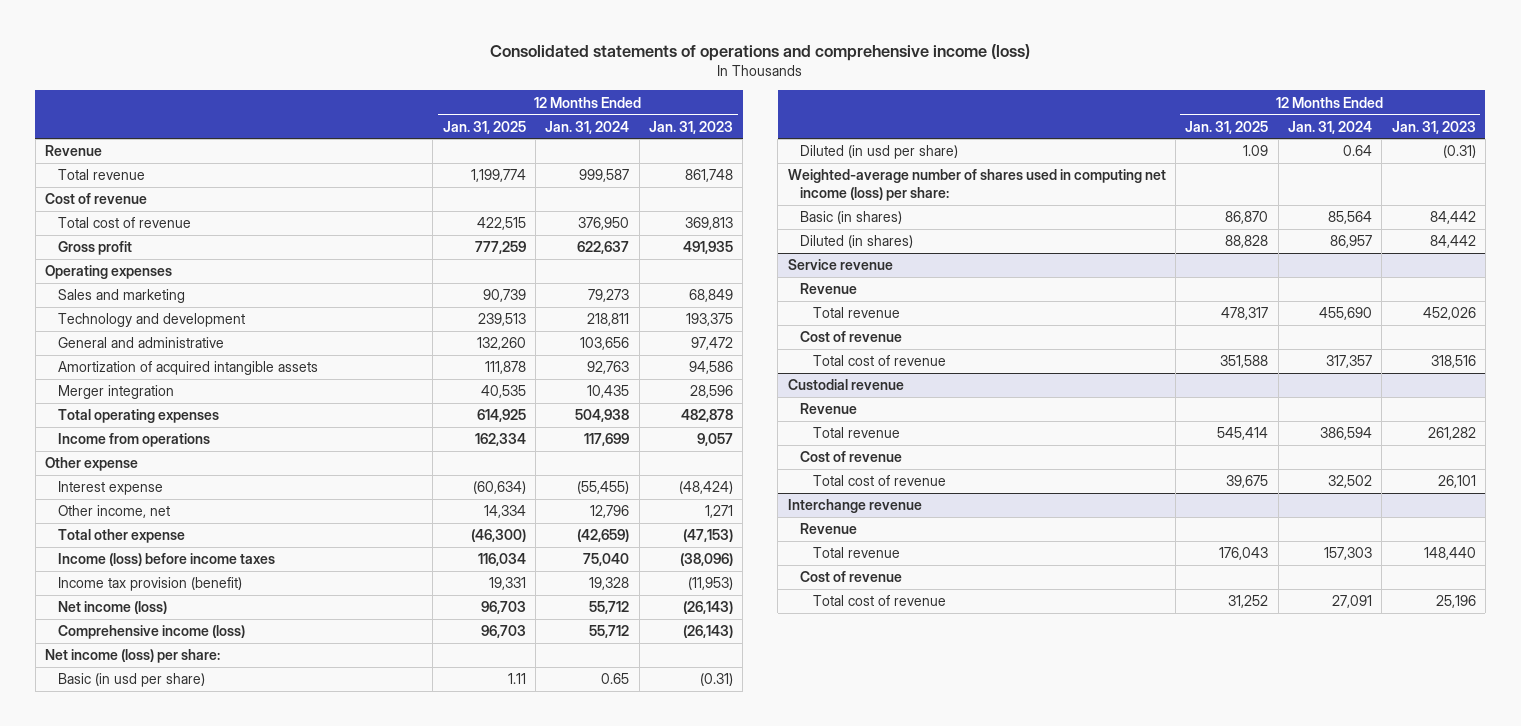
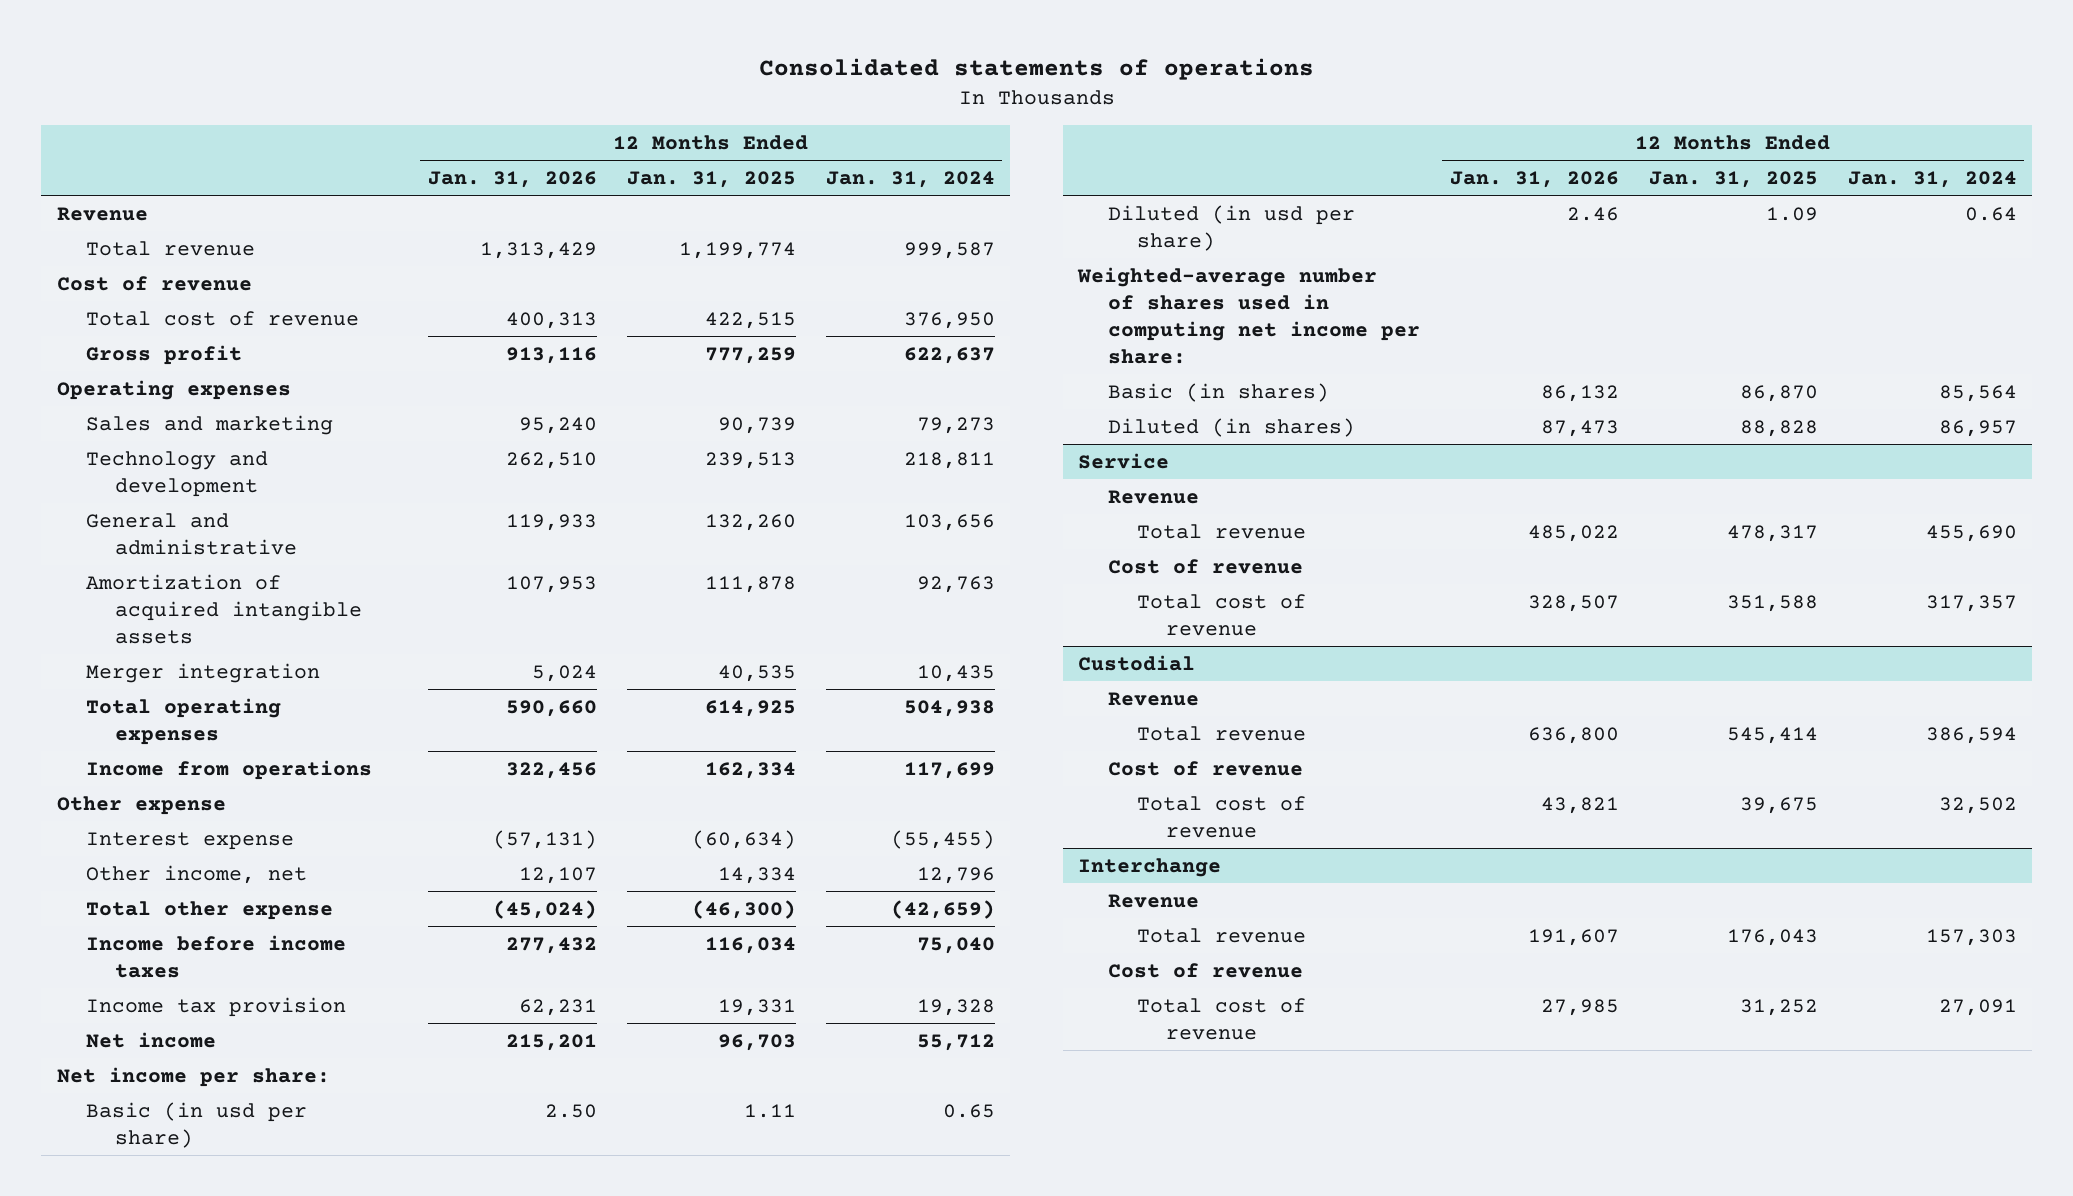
- Consolidated statements of operations and comprehensive income (loss)
+ Consolidated statements of operations
- | 12 Months Ended Jan. 31, 2025 | 12 Months Ended Jan. 31, 2024 | 12 Months Ended Jan. 31, 2023
+ | 12 Months Ended Jan. 31, 2026 | 12 Months Ended Jan. 31, 2025 | 12 Months Ended Jan. 31, 2024
- Income (loss) before income taxes | 116,034 | 75,040 | (38,096)
- Income tax provision (benefit) | 19,331 | 19,328 | (11,953)
- Net income (loss) | 96,703 | 55,712 | (26,143)
- Comprehensive income (loss) | 96,703 | 55,712 | (26,143)
- Net income (loss) per share:
+ Income before income taxes | 277,432 | 116,034 | 75,040
+ Income tax provision | 62,231 | 19,331 | 19,328
+ Net income | 215,201 | 96,703 | 55,712
+ Net income per share:
- Weighted-average number of shares used in computing net income (loss) per share:
+ Weighted-average number of shares used in computing net income per share:
- Service revenue
+ Service
- Custodial revenue
+ Custodial
- Interchange revenue
+ Interchange

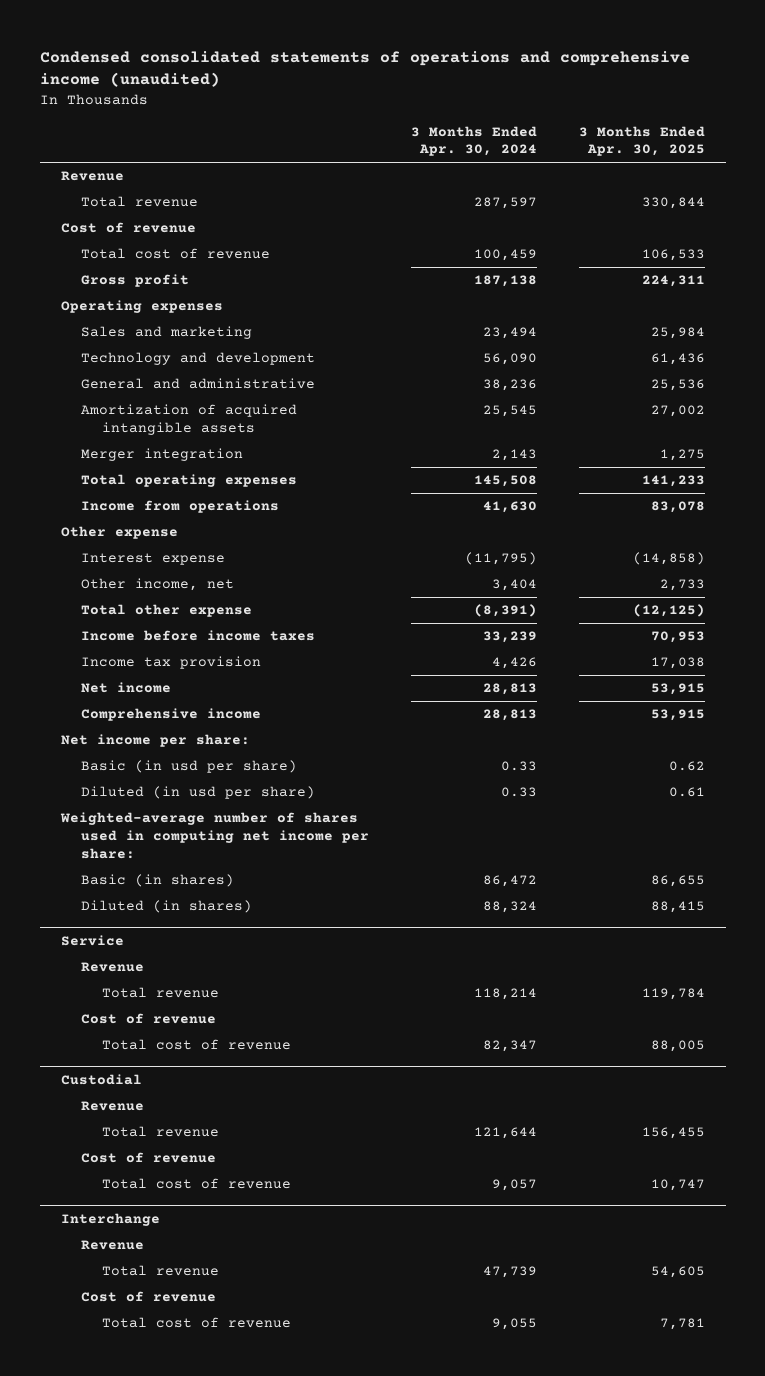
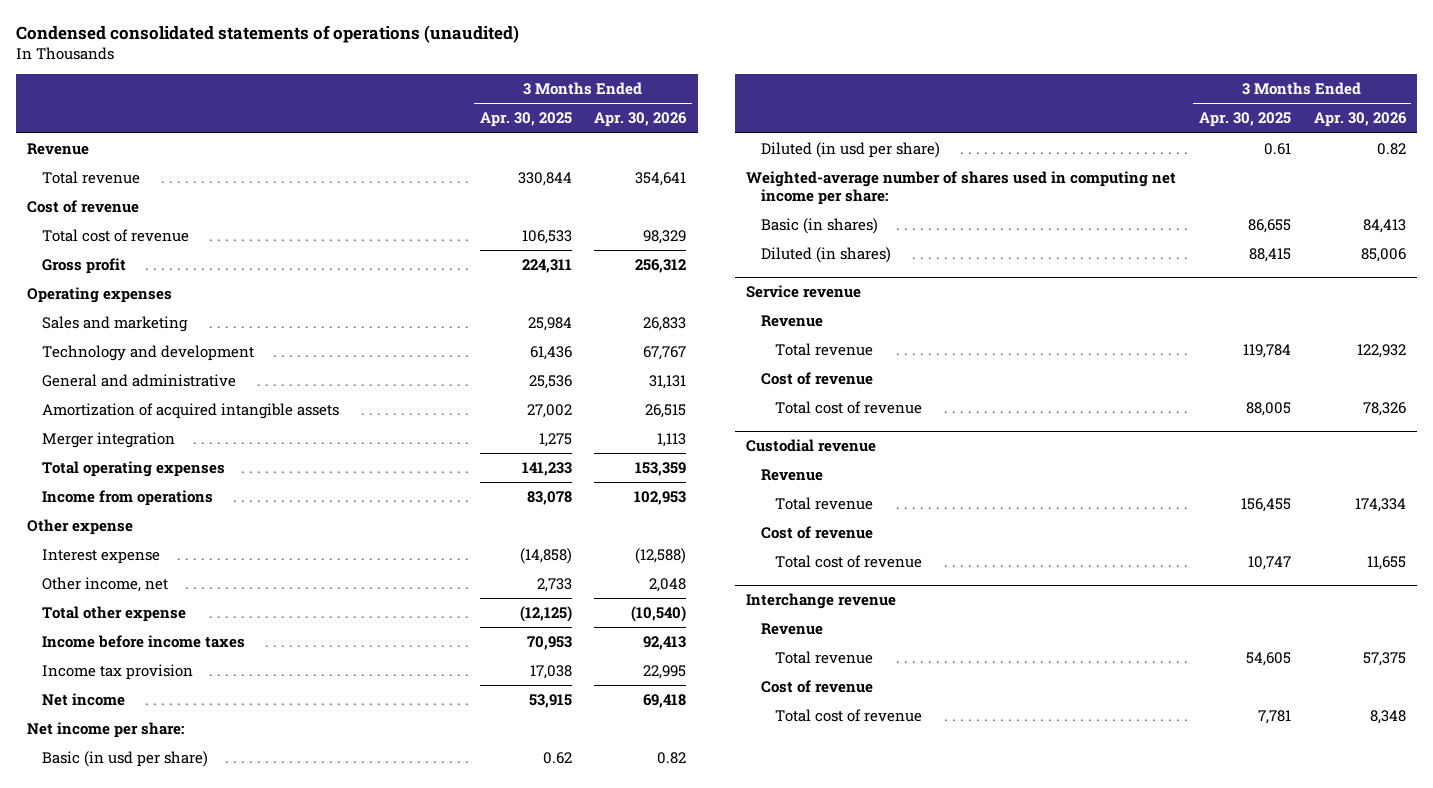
- Condensed consolidated statements of operations and comprehensive income (unaudited)
+ Condensed consolidated statements of operations (unaudited)
- | 3 Months Ended Apr. 30, 2024 | 3 Months Ended Apr. 30, 2025
+ | 3 Months Ended Apr. 30, 2025 | 3 Months Ended Apr. 30, 2026
- Comprehensive income | 28,813 | 53,915
- Service
+ Service revenue
- Custodial
+ Custodial revenue
- Interchange
+ Interchange revenue

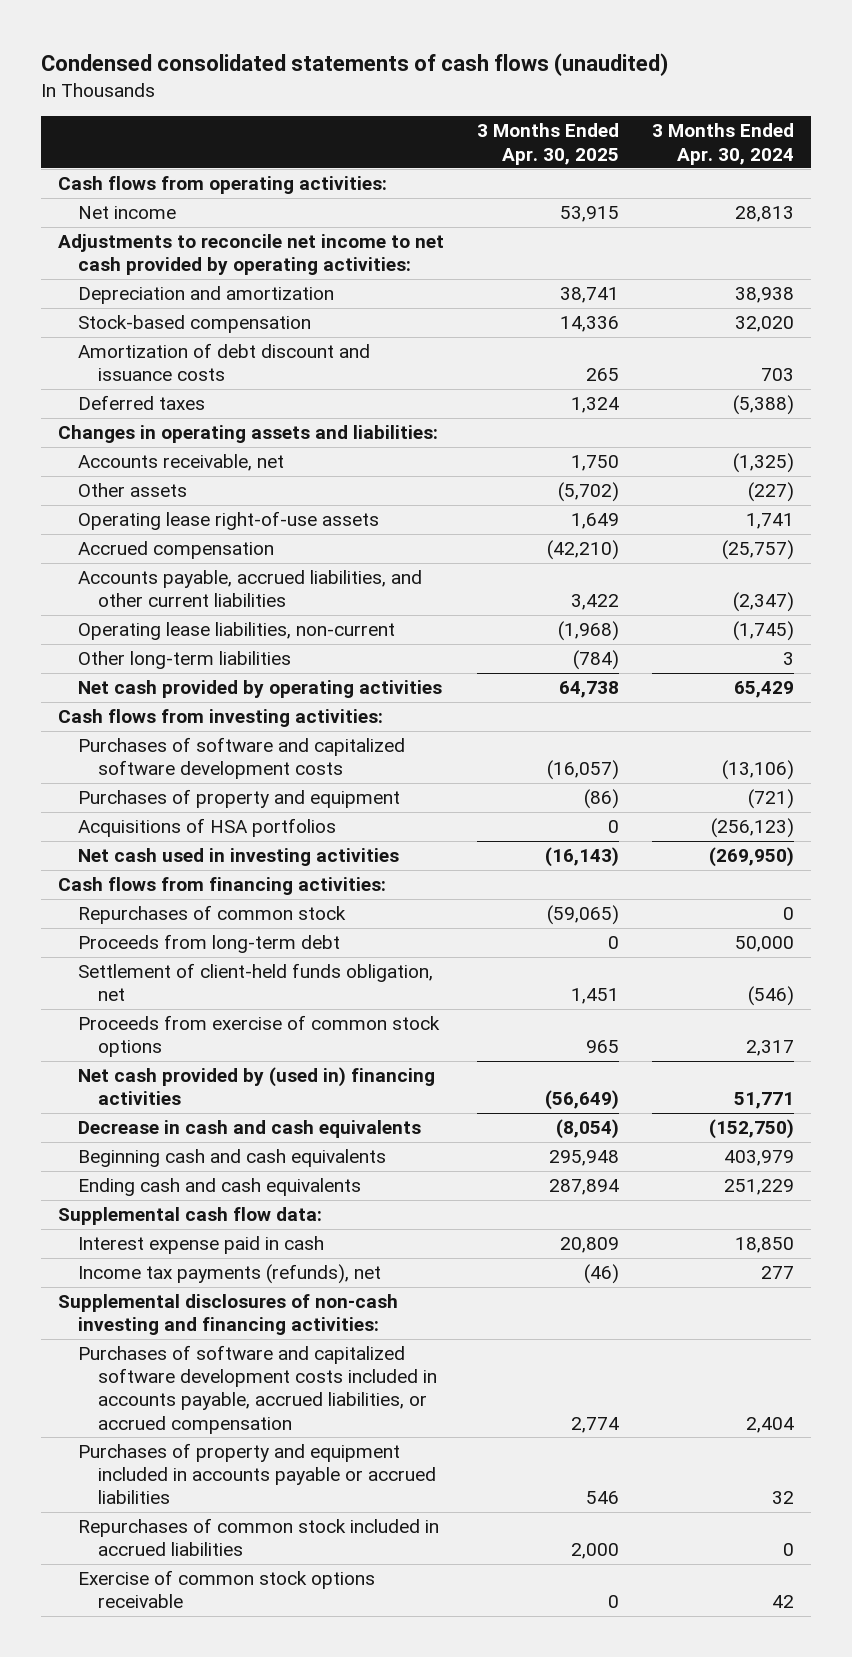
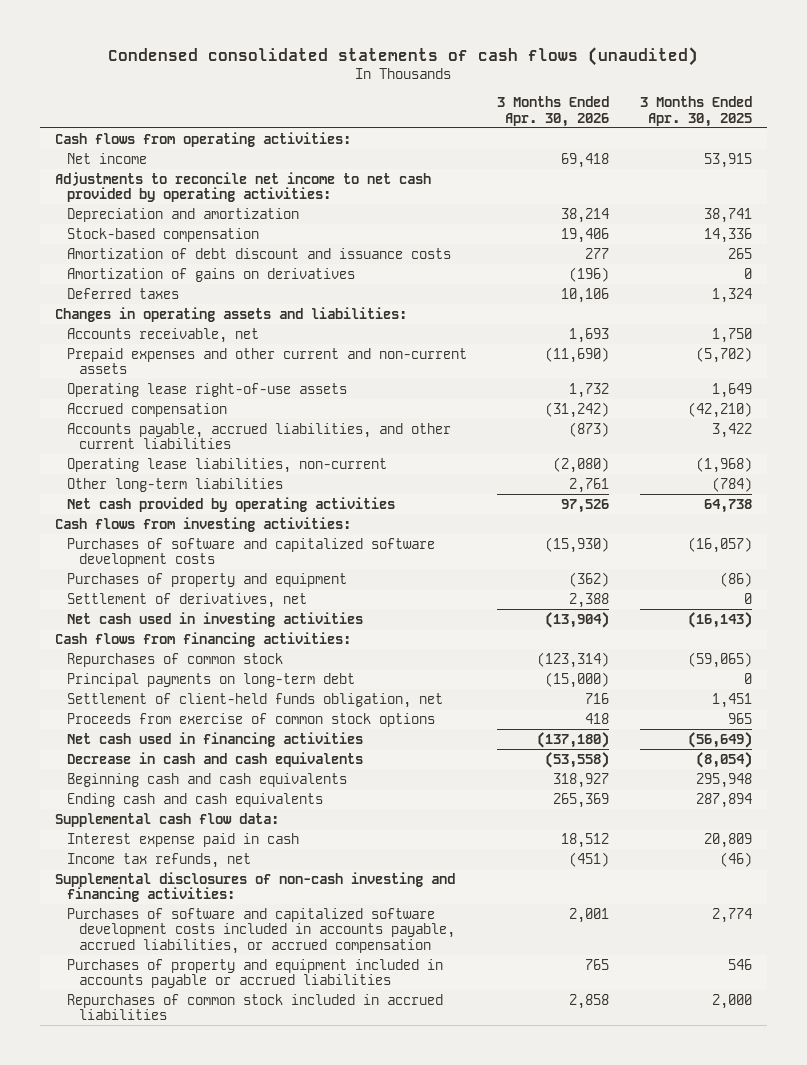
- | 3 Months Ended Apr. 30, 2025 | 3 Months Ended Apr. 30, 2024
+ | 3 Months Ended Apr. 30, 2026 | 3 Months Ended Apr. 30, 2025
+ Amortization of gains on derivatives | (196) | 0
- Other assets | (5,702) | (227)
+ Prepaid expenses and other current and non-current assets | (11,690) | (5,702)
- Acquisitions of HSA portfolios | 0 | (256,123)
+ Settlement of derivatives, net | 2,388 | 0
- Proceeds from long-term debt | 0 | 50,000
+ Principal payments on long-term debt | (15,000) | 0
- Net cash provided by (used in) financing activities | (56,649) | 51,771
+ Net cash used in financing activities | (137,180) | (56,649)
- Income tax payments (refunds), net | (46) | 277
+ Income tax refunds, net | (451) | (46)
- Exercise of common stock options receivable | 0 | 42

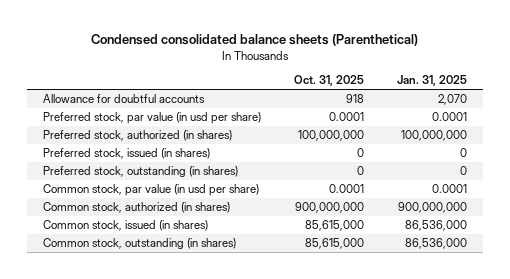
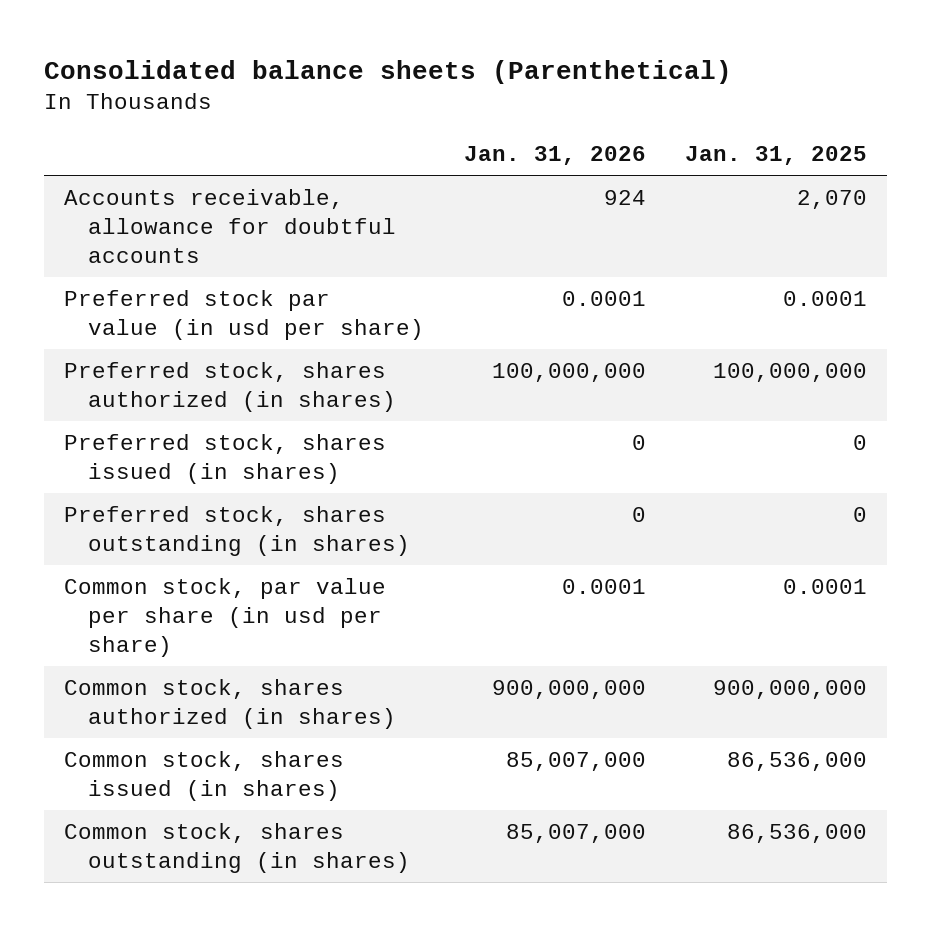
- Condensed consolidated balance sheets (Parenthetical)
+ Consolidated balance sheets (Parenthetical)
- | Oct. 31, 2025 | Jan. 31, 2025
+ | Jan. 31, 2026 | Jan. 31, 2025
- Allowance for doubtful accounts | 918 | 2,070
- Preferred stock, par value (in usd per share) | 0.0001 | 0.0001
- Preferred stock, authorized (in shares) | 100,000,000 | 100,000,000
- Preferred stock, issued (in shares) | 0 | 0
- Preferred stock, outstanding (in shares) | 0 | 0
- Common stock, par value (in usd per share) | 0.0001 | 0.0001
- Common stock, authorized (in shares) | 900,000,000 | 900,000,000
- Common stock, issued (in shares) | 85,615,000 | 86,536,000
- Common stock, outstanding (in shares) | 85,615,000 | 86,536,000
+ Accounts receivable, allowance for doubtful accounts | 924 | 2,070
+ Preferred stock par value (in usd per share) | 0.0001 | 0.0001
+ Preferred stock, shares authorized (in shares) | 100,000,000 | 100,000,000
+ Preferred stock, shares issued (in shares) | 0 | 0
+ Preferred stock, shares outstanding (in shares) | 0 | 0
+ Common stock, par value per share (in usd per share) | 0.0001 | 0.0001
+ Common stock, shares authorized (in shares) | 900,000,000 | 900,000,000
+ Common stock, shares issued (in shares) | 85,007,000 | 86,536,000
+ Common stock, shares outstanding (in shares) | 85,007,000 | 86,536,000

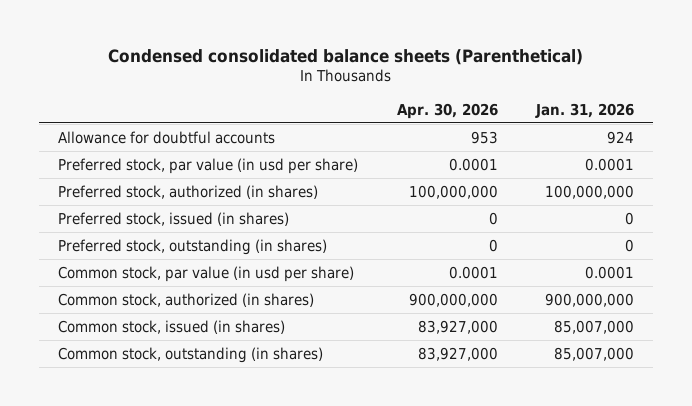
- Consolidated balance sheets (Parenthetical)
+ Condensed consolidated balance sheets (Parenthetical)
- | Jan. 31, 2026 | Jan. 31, 2025
+ | Apr. 30, 2026 | Jan. 31, 2026
- Accounts receivable, allowance for doubtful accounts | 924 | 2,070
- Preferred stock par value (in usd per share) | 0.0001 | 0.0001
- Preferred stock, shares authorized (in shares) | 100,000,000 | 100,000,000
- Preferred stock, shares issued (in shares) | 0 | 0
- Preferred stock, shares outstanding (in shares) | 0 | 0
- Common stock, par value per share (in usd per share) | 0.0001 | 0.0001
- Common stock, shares authorized (in shares) | 900,000,000 | 900,000,000
- Common stock, shares issued (in shares) | 85,007,000 | 86,536,000
- Common stock, shares outstanding (in shares) | 85,007,000 | 86,536,000
+ Allowance for doubtful accounts | 953 | 924
+ Preferred stock, par value (in usd per share) | 0.0001 | 0.0001
+ Preferred stock, authorized (in shares) | 100,000,000 | 100,000,000
+ Preferred stock, issued (in shares) | 0 | 0
+ Preferred stock, outstanding (in shares) | 0 | 0
+ Common stock, par value (in usd per share) | 0.0001 | 0.0001
+ Common stock, authorized (in shares) | 900,000,000 | 900,000,000
+ Common stock, issued (in shares) | 83,927,000 | 85,007,000
+ Common stock, outstanding (in shares) | 83,927,000 | 85,007,000

